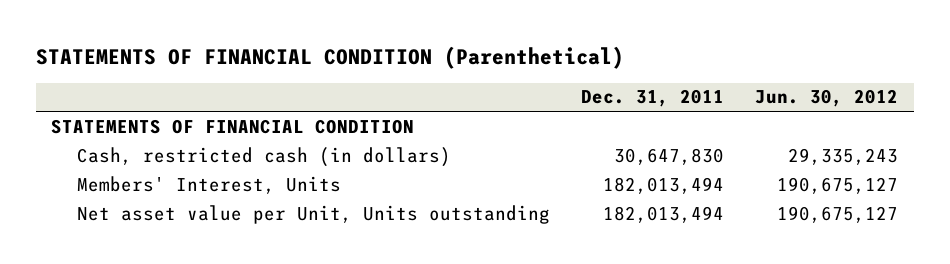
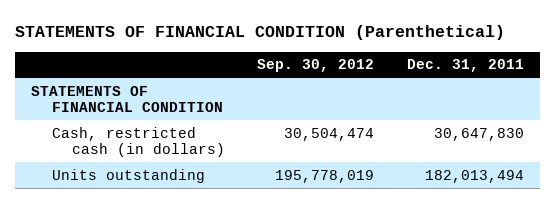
- | Dec. 31, 2011 | Jun. 30, 2012
+ | Sep. 30, 2012 | Dec. 31, 2011
- Members' Interest, Units | 182,013,494 | 190,675,127
- Net asset value per Unit, Units outstanding | 182,013,494 | 190,675,127
+ Units outstanding | 195,778,019 | 182,013,494

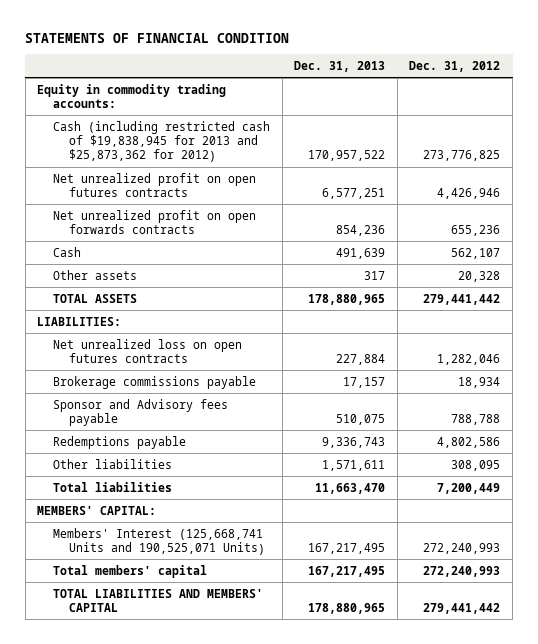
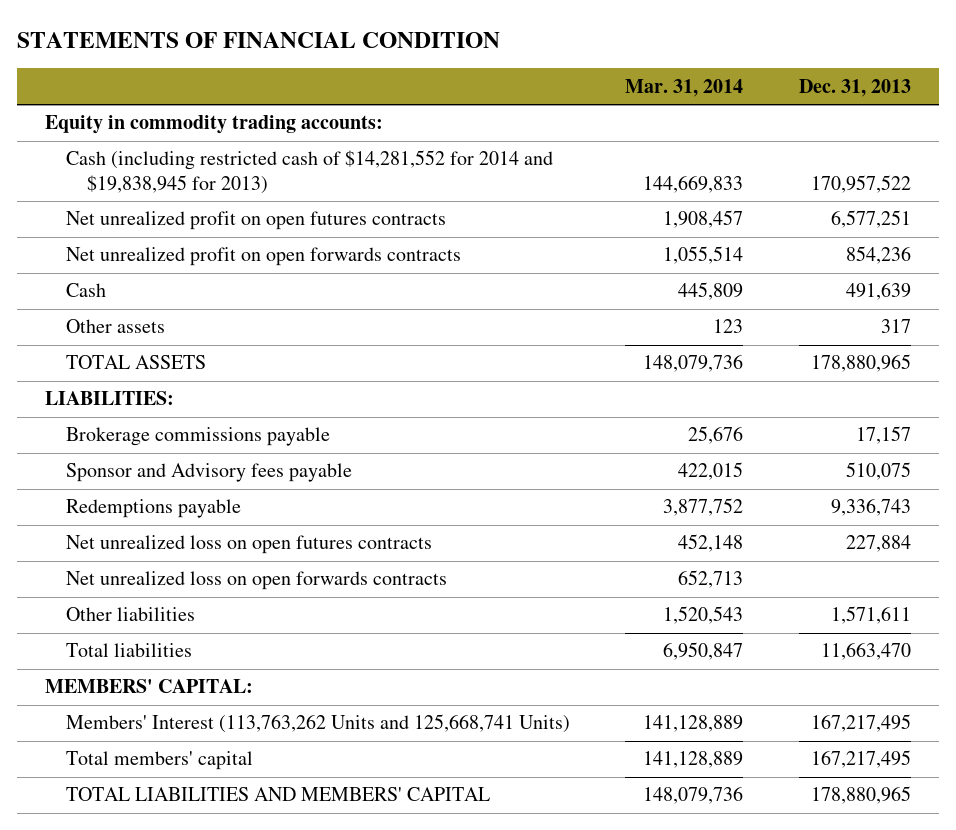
- | Dec. 31, 2013 | Dec. 31, 2012
+ | Mar. 31, 2014 | Dec. 31, 2013
- Cash (including restricted cash of $19,838,945 for 2013 and $25,873,362 for 2012) | 170,957,522 | 273,776,825
+ Cash (including restricted cash of $14,281,552 for 2014 and $19,838,945 for 2013) | 144,669,833 | 170,957,522
moved down: Net unrealized loss on open futures contracts | 452,148 | 227,884
+ Net unrealized loss on open forwards contracts | 652,713 |
- Members' Interest (125,668,741 Units and 190,525,071 Units) | 167,217,495 | 272,240,993
+ Members' Interest (113,763,262 Units and 125,668,741 Units) | 141,128,889 | 167,217,495

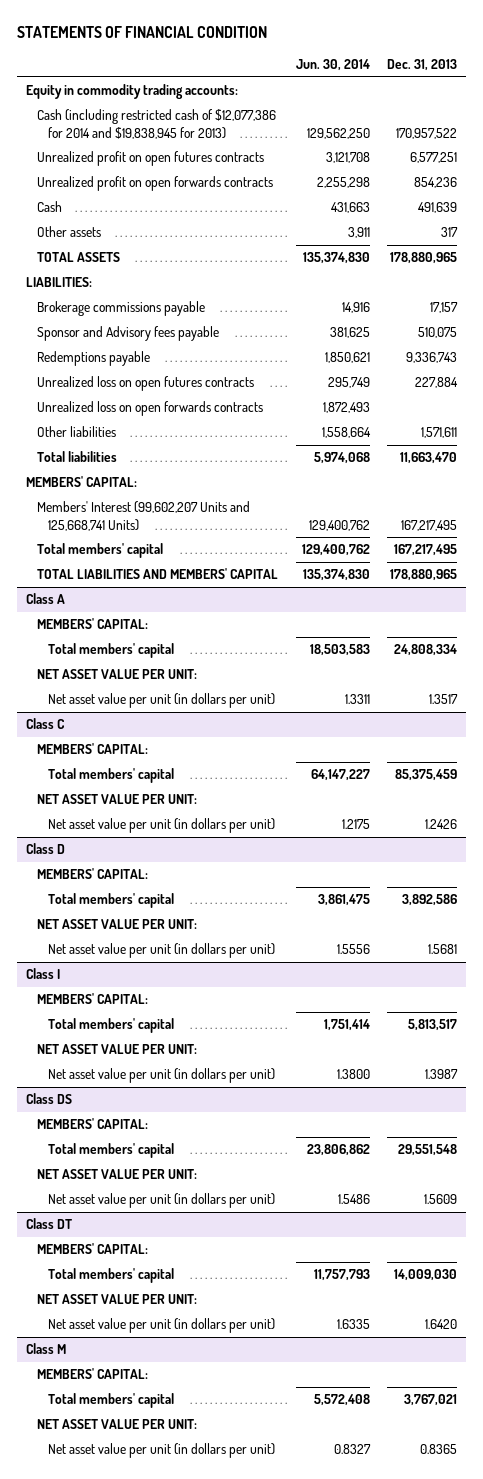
- | Mar. 31, 2014 | Dec. 31, 2013
+ | Jun. 30, 2014 | Dec. 31, 2013
- Cash (including restricted cash of $14,281,552 for 2014 and $19,838,945 for 2013) | 144,669,833 | 170,957,522
- Net unrealized profit on open futures contracts | 1,908,457 | 6,577,251
- Net unrealized profit on open forwards contracts | 1,055,514 | 854,236
+ Cash (including restricted cash of $12,077,386 for 2014 and $19,838,945 for 2013) | 129,562,250 | 170,957,522
+ Unrealized profit on open futures contracts | 3,121,708 | 6,577,251
+ Unrealized profit on open forwards contracts | 2,255,298 | 854,236
- Net unrealized loss on open futures contracts | 452,148 | 227,884
- Net unrealized loss on open forwards contracts | 652,713 |
+ Unrealized loss on open futures contracts | 295,749 | 227,884
+ Unrealized loss on open forwards contracts | 1,872,493 |
- Members' Interest (113,763,262 Units and 125,668,741 Units) | 141,128,889 | 167,217,495
+ Members' Interest (99,602,207 Units and 125,668,741 Units) | 129,400,762 | 167,217,495
+ Class A
+ MEMBERS' CAPITAL:
+ Total members' capital | 18,503,583 | 24,808,334
+ NET ASSET VALUE PER UNIT:
+ Net asset value per unit (in dollars per unit) | 1.3311 | 1.3517
+ Class C
+ MEMBERS' CAPITAL:
+ Total members' capital | 64,147,227 | 85,375,459
+ NET ASSET VALUE PER UNIT:
+ Net asset value per unit (in dollars per unit) | 1.2175 | 1.2426
+ Class D
+ MEMBERS' CAPITAL:
+ Total members' capital | 3,861,475 | 3,892,586
+ NET ASSET VALUE PER UNIT:
+ Net asset value per unit (in dollars per unit) | 1.5556 | 1.5681
+ Class I
+ MEMBERS' CAPITAL:
+ Total members' capital | 1,751,414 | 5,813,517
+ NET ASSET VALUE PER UNIT:
+ Net asset value per unit (in dollars per unit) | 1.3800 | 1.3987
+ Class DS
+ MEMBERS' CAPITAL:
+ Total members' capital | 23,806,862 | 29,551,548
+ NET ASSET VALUE PER UNIT:
+ Net asset value per unit (in dollars per unit) | 1.5486 | 1.5609
+ Class DT
+ MEMBERS' CAPITAL:
+ Total members' capital | 11,757,793 | 14,009,030
+ NET ASSET VALUE PER UNIT:
+ Net asset value per unit (in dollars per unit) | 1.6335 | 1.6420
+ Class M
+ MEMBERS' CAPITAL:
+ Total members' capital | 5,572,408 | 3,767,021
+ NET ASSET VALUE PER UNIT:
+ Net asset value per unit (in dollars per unit) | 0.8327 | 0.8365

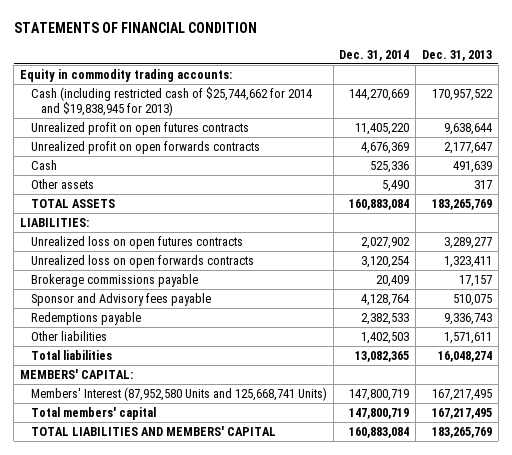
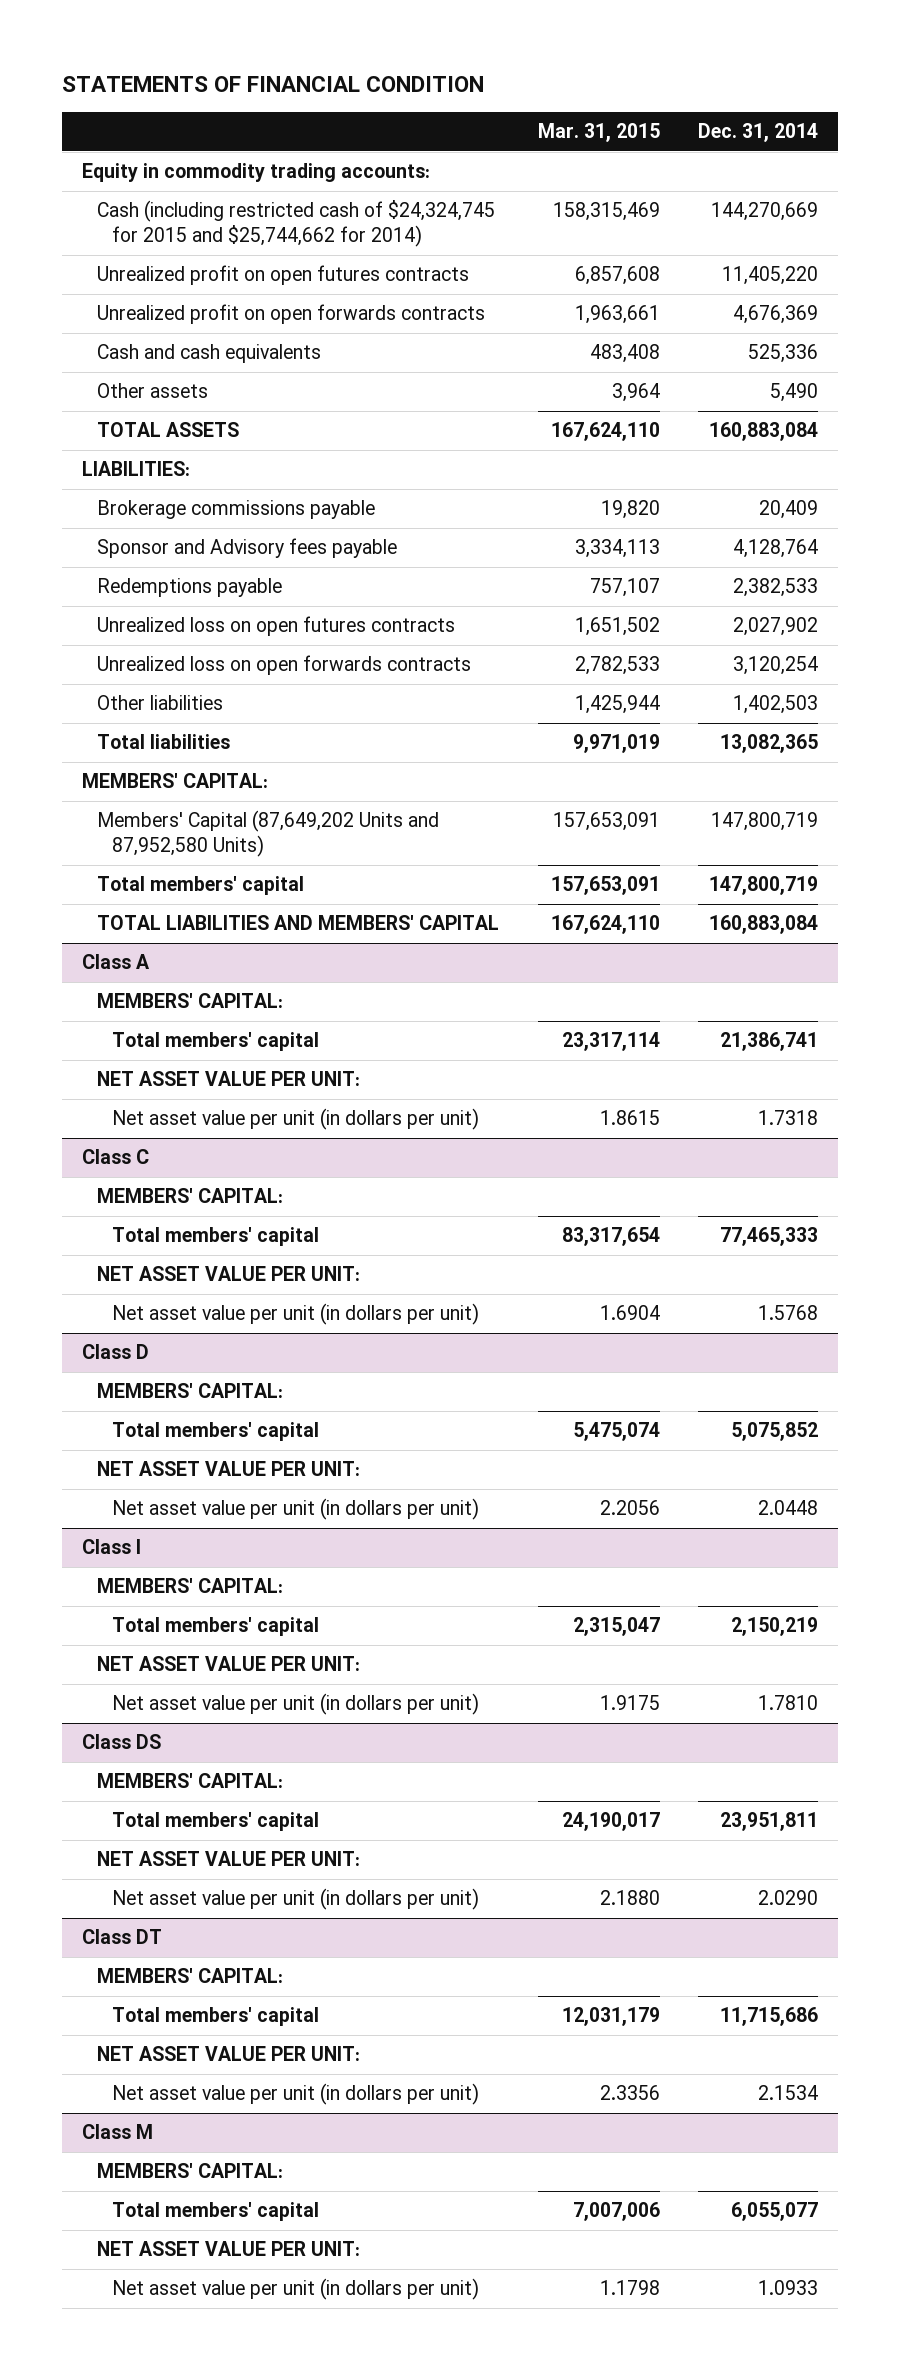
- | Dec. 31, 2014 | Dec. 31, 2013
+ | Mar. 31, 2015 | Dec. 31, 2014
- Cash (including restricted cash of $25,744,662 for 2014 and $19,838,945 for 2013) | 144,270,669 | 170,957,522
+ Cash (including restricted cash of $24,324,745 for 2015 and $25,744,662 for 2014) | 158,315,469 | 144,270,669
- Cash | 525,336 | 491,639
+ Cash and cash equivalents | 483,408 | 525,336
moved down: Unrealized loss on open futures contracts | 1,651,502 | 2,027,902
moved down: Unrealized loss on open forwards contracts | 2,782,533 | 3,120,254
- Members' Interest (87,952,580 Units and 125,668,741 Units) | 147,800,719 | 167,217,495
+ Members' Capital (87,649,202 Units and 87,952,580 Units) | 157,653,091 | 147,800,719
+ Class A
+ MEMBERS' CAPITAL:
+ Total members' capital | 23,317,114 | 21,386,741
+ NET ASSET VALUE PER UNIT:
+ Net asset value per unit (in dollars per unit) | 1.8615 | 1.7318
+ Class C
+ MEMBERS' CAPITAL:
+ Total members' capital | 83,317,654 | 77,465,333
+ NET ASSET VALUE PER UNIT:
+ Net asset value per unit (in dollars per unit) | 1.6904 | 1.5768
+ Class D
+ MEMBERS' CAPITAL:
+ Total members' capital | 5,475,074 | 5,075,852
+ NET ASSET VALUE PER UNIT:
+ Net asset value per unit (in dollars per unit) | 2.2056 | 2.0448
+ Class I
+ MEMBERS' CAPITAL:
+ Total members' capital | 2,315,047 | 2,150,219
+ NET ASSET VALUE PER UNIT:
+ Net asset value per unit (in dollars per unit) | 1.9175 | 1.7810
+ Class DS
+ MEMBERS' CAPITAL:
+ Total members' capital | 24,190,017 | 23,951,811
+ NET ASSET VALUE PER UNIT:
+ Net asset value per unit (in dollars per unit) | 2.1880 | 2.0290
+ Class DT
+ MEMBERS' CAPITAL:
+ Total members' capital | 12,031,179 | 11,715,686
+ NET ASSET VALUE PER UNIT:
+ Net asset value per unit (in dollars per unit) | 2.3356 | 2.1534
+ Class M
+ MEMBERS' CAPITAL:
+ Total members' capital | 7,007,006 | 6,055,077
+ NET ASSET VALUE PER UNIT:
+ Net asset value per unit (in dollars per unit) | 1.1798 | 1.0933

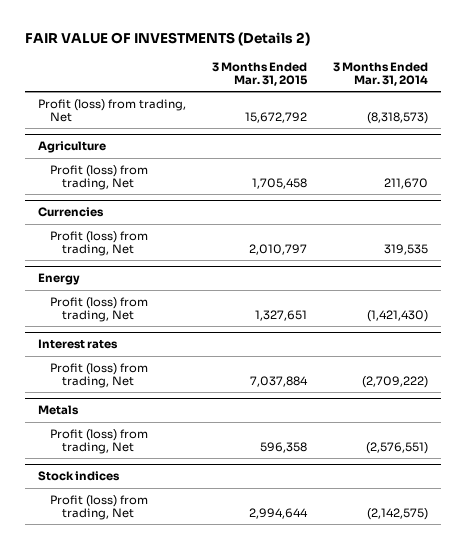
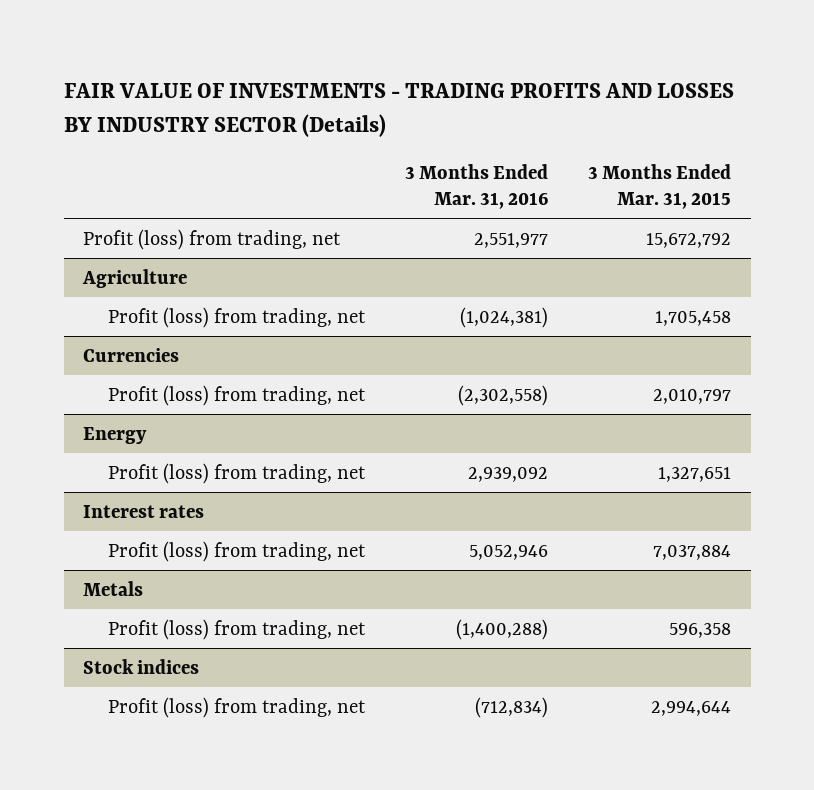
- FAIR VALUE OF INVESTMENTS (Details 2)
+ FAIR VALUE OF INVESTMENTS - TRADING PROFITS AND LOSSES BY INDUSTRY SECTOR (Details)
- | 3 Months Ended Mar. 31, 2015 | 3 Months Ended Mar. 31, 2014
+ | 3 Months Ended Mar. 31, 2016 | 3 Months Ended Mar. 31, 2015
- Profit (loss) from trading, Net | 15,672,792 | (8,318,573)
+ Profit (loss) from trading, net | 2,551,977 | 15,672,792
@ Agriculture
- Profit (loss) from trading, Net | 1,705,458 | 211,670
+ Profit (loss) from trading, net | (1,024,381) | 1,705,458
@ Currencies
- Profit (loss) from trading, Net | 2,010,797 | 319,535
+ Profit (loss) from trading, net | (2,302,558) | 2,010,797
@ Energy
- Profit (loss) from trading, Net | 1,327,651 | (1,421,430)
+ Profit (loss) from trading, net | 2,939,092 | 1,327,651
@ Interest rates
- Profit (loss) from trading, Net | 7,037,884 | (2,709,222)
+ Profit (loss) from trading, net | 5,052,946 | 7,037,884
@ Metals
- Profit (loss) from trading, Net | 596,358 | (2,576,551)
+ Profit (loss) from trading, net | (1,400,288) | 596,358
@ Stock indices
- Profit (loss) from trading, Net | 2,994,644 | (2,142,575)
+ Profit (loss) from trading, net | (712,834) | 2,994,644

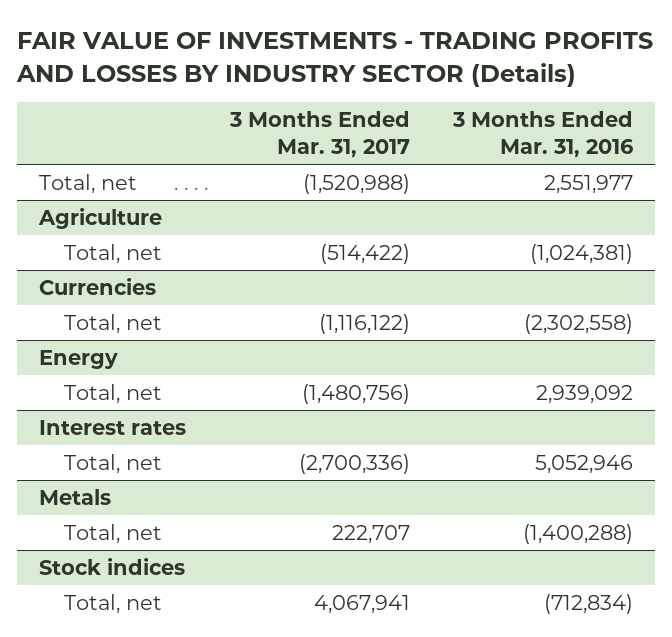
- | 3 Months Ended Mar. 31, 2016 | 3 Months Ended Mar. 31, 2015
+ | 3 Months Ended Mar. 31, 2017 | 3 Months Ended Mar. 31, 2016
- Profit (loss) from trading, net | 2,551,977 | 15,672,792
+ Total, net | (1,520,988) | 2,551,977
@ Agriculture
- Profit (loss) from trading, net | (1,024,381) | 1,705,458
+ Total, net | (514,422) | (1,024,381)
@ Currencies
- Profit (loss) from trading, net | (2,302,558) | 2,010,797
+ Total, net | (1,116,122) | (2,302,558)
@ Energy
- Profit (loss) from trading, net | 2,939,092 | 1,327,651
+ Total, net | (1,480,756) | 2,939,092
@ Interest rates
- Profit (loss) from trading, net | 5,052,946 | 7,037,884
+ Total, net | (2,700,336) | 5,052,946
@ Metals
- Profit (loss) from trading, net | (1,400,288) | 596,358
+ Total, net | 222,707 | (1,400,288)
@ Stock indices
- Profit (loss) from trading, net | (712,834) | 2,994,644
+ Total, net | 4,067,941 | (712,834)

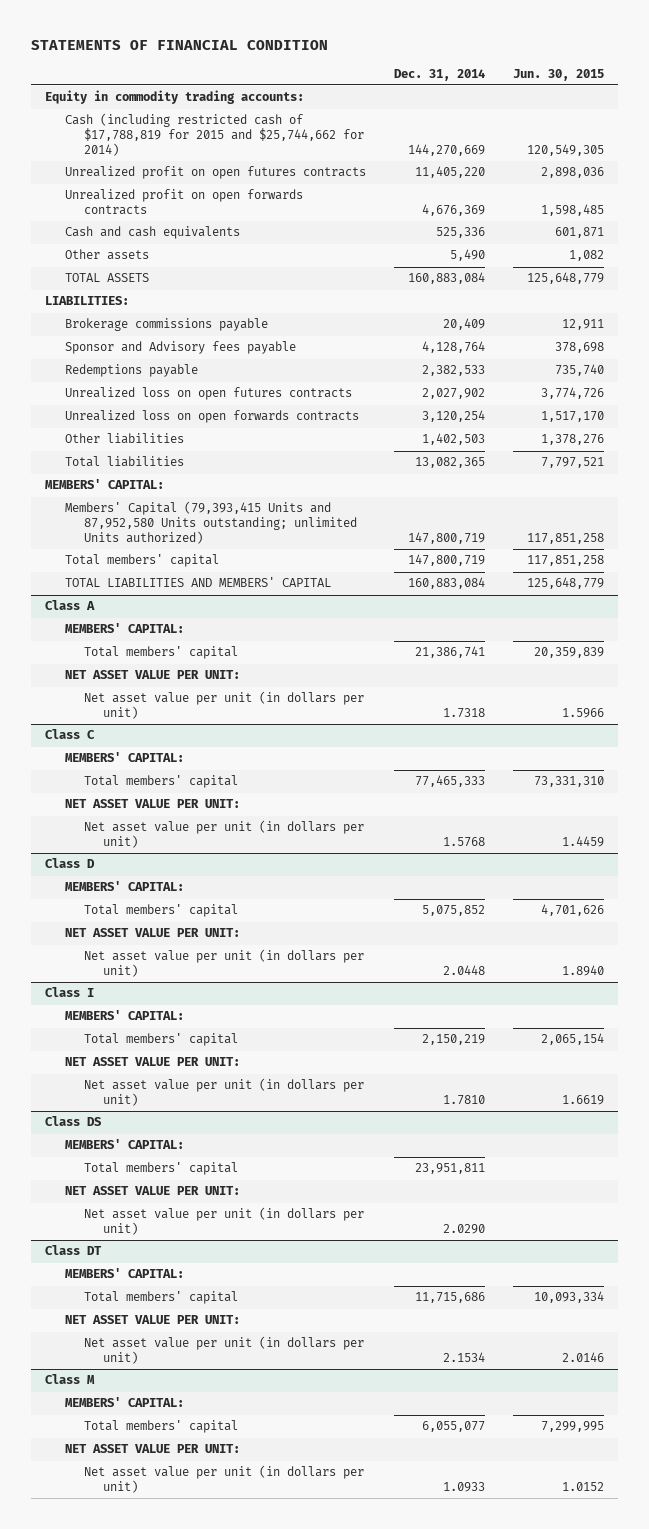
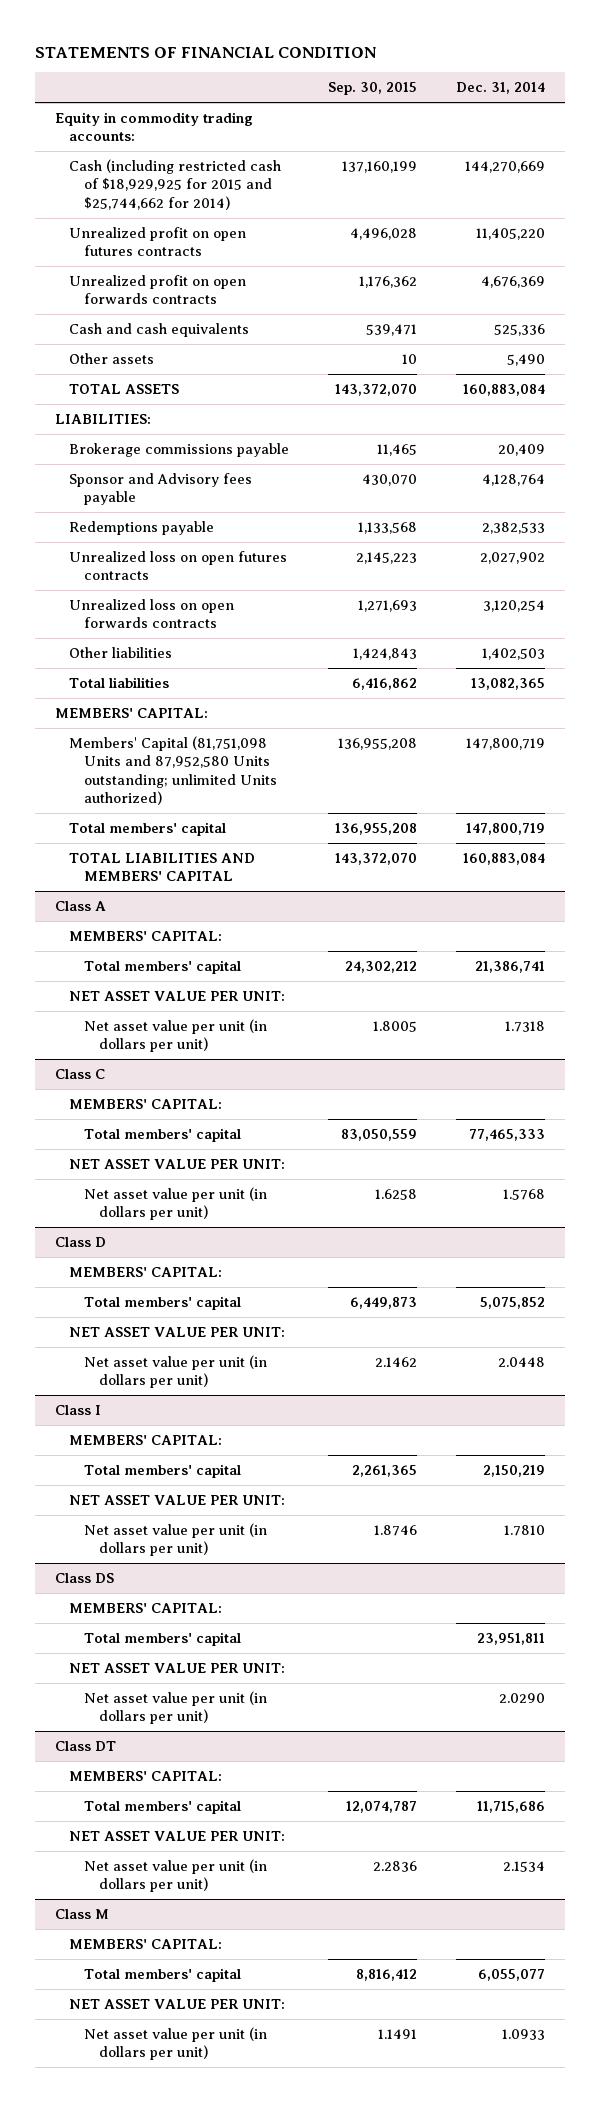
- | Dec. 31, 2014 | Jun. 30, 2015
+ | Sep. 30, 2015 | Dec. 31, 2014
- Cash (including restricted cash of $17,788,819 for 2015 and $25,744,662 for 2014) | 144,270,669 | 120,549,305
+ Cash (including restricted cash of $18,929,925 for 2015 and $25,744,662 for 2014) | 137,160,199 | 144,270,669
- Members' Capital (79,393,415 Units and 87,952,580 Units outstanding; unlimited Units authorized) | 147,800,719 | 117,851,258
+ Members' Capital (81,751,098 Units and 87,952,580 Units outstanding; unlimited Units authorized) | 136,955,208 | 147,800,719

